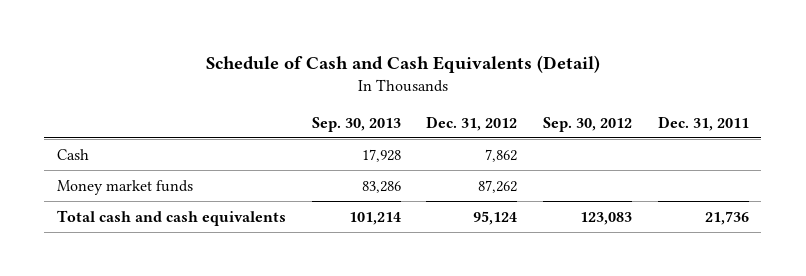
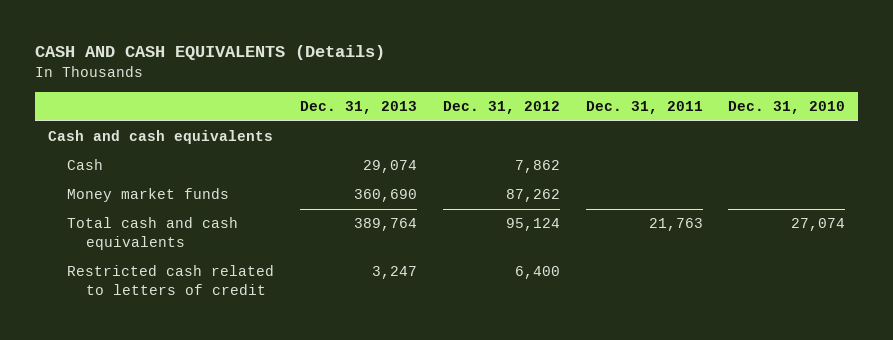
- Schedule of Cash and Cash Equivalents (Detail)
+ CASH AND CASH EQUIVALENTS (Details)
- | Sep. 30, 2013 | Dec. 31, 2012 | Sep. 30, 2012 | Dec. 31, 2011
+ | Dec. 31, 2013 | Dec. 31, 2012 | Dec. 31, 2011 | Dec. 31, 2010
+ Cash and cash equivalents
- Total cash and cash equivalents | 101,214 | 95,124 | 123,083 | 21,736
+ Total cash and cash equivalents | 389,764 | 95,124 | 21,763 | 27,074
+ Restricted cash related to letters of credit | 3,247 | 6,400 | |

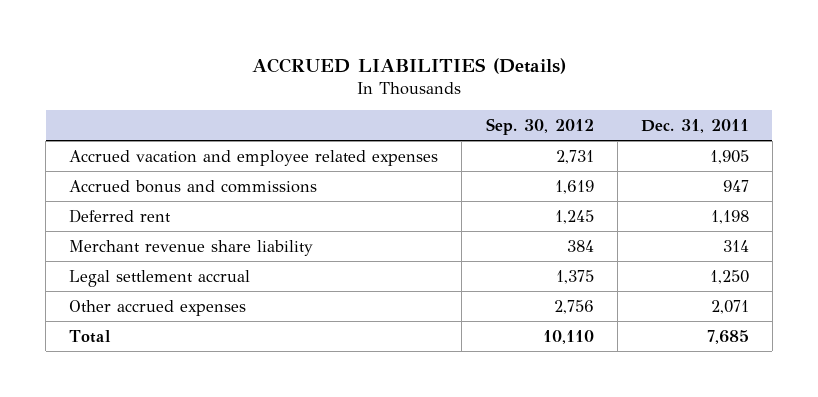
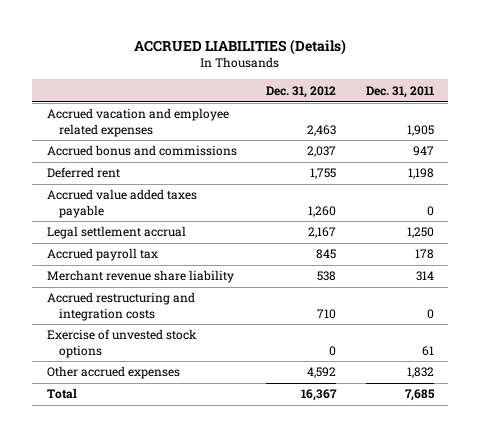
- | Sep. 30, 2012 | Dec. 31, 2011
+ | Dec. 31, 2012 | Dec. 31, 2011
+ Accrued value added taxes payable | 1,260 | 0
- Other accrued expenses | 2,756 | 2,071
+ Accrued payroll tax | 845 | 178
moved down: Merchant revenue share liability | 538 | 314
+ Accrued restructuring and integration costs | 710 | 0
+ Exercise of unvested stock options | 0 | 61
+ Other accrued expenses | 4,592 | 1,832

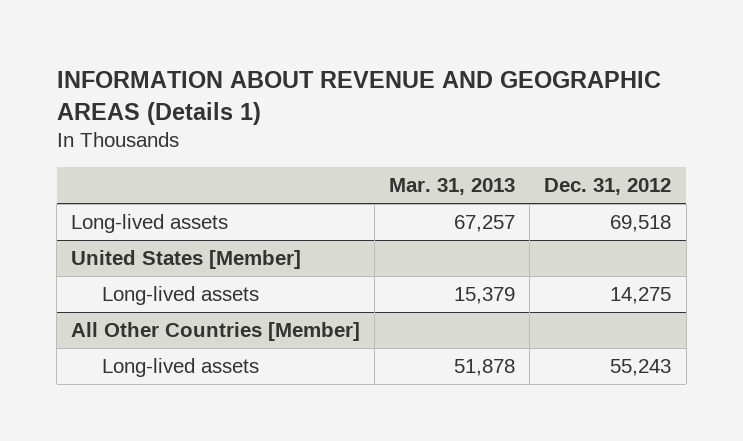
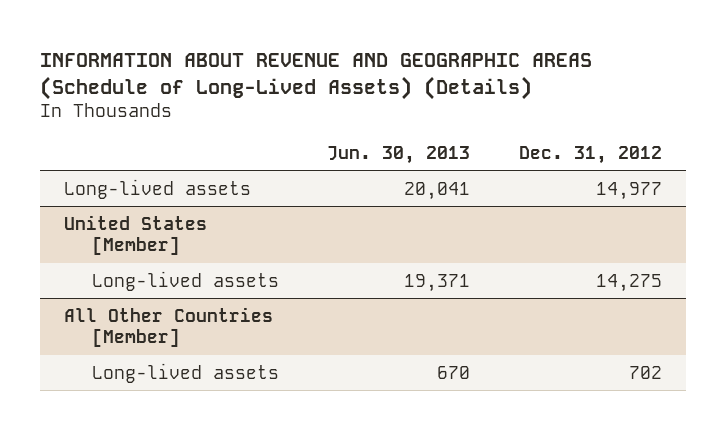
- INFORMATION ABOUT REVENUE AND GEOGRAPHIC AREAS (Details 1)
+ INFORMATION ABOUT REVENUE AND GEOGRAPHIC AREAS (Schedule of Long-Lived Assets) (Details)
- | Mar. 31, 2013 | Dec. 31, 2012
+ | Jun. 30, 2013 | Dec. 31, 2012
- Long-lived assets | 67,257 | 69,518
+ Long-lived assets | 20,041 | 14,977
@ All Other Countries [Member]
- Long-lived assets | 51,878 | 55,243
+ Long-lived assets | 670 | 702

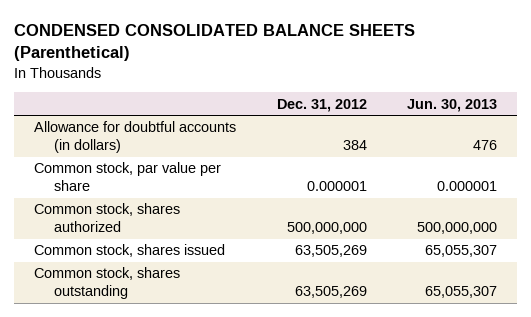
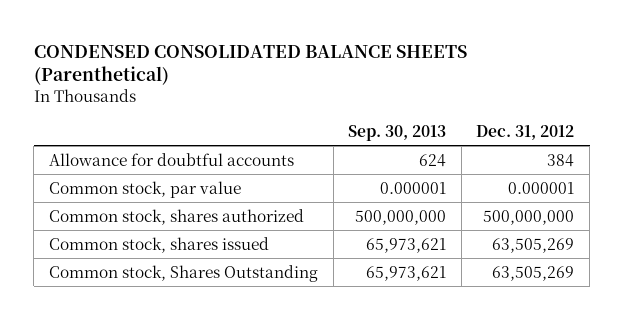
- | Dec. 31, 2012 | Jun. 30, 2013
+ | Sep. 30, 2013 | Dec. 31, 2012
- Allowance for doubtful accounts (in dollars) | 384 | 476
- Common stock, par value per share | 0.000001 | 0.000001
+ Allowance for doubtful accounts | 624 | 384
+ Common stock, par value | 0.000001 | 0.000001
- Common stock, shares outstanding | 63,505,269 | 65,055,307
+ Common stock, Shares Outstanding | 65,973,621 | 63,505,269

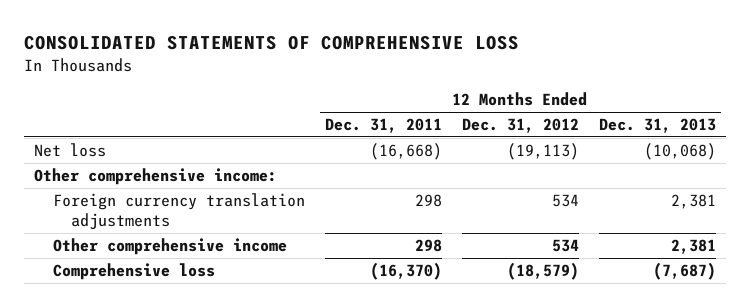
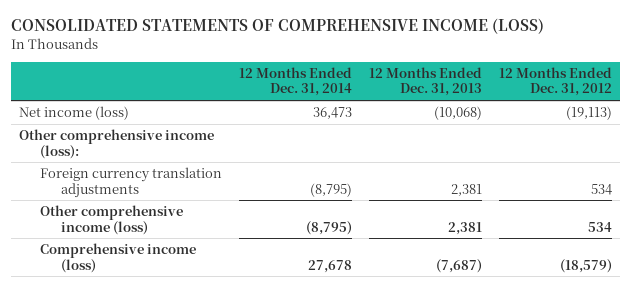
- CONSOLIDATED STATEMENTS OF COMPREHENSIVE LOSS
+ CONSOLIDATED STATEMENTS OF COMPREHENSIVE INCOME (LOSS)
- | 12 Months Ended Dec. 31, 2011 | 12 Months Ended Dec. 31, 2012 | 12 Months Ended Dec. 31, 2013
+ | 12 Months Ended Dec. 31, 2014 | 12 Months Ended Dec. 31, 2013 | 12 Months Ended Dec. 31, 2012
- Net loss | (16,668) | (19,113) | (10,068)
- Other comprehensive income:
+ Net income (loss) | 36,473 | (10,068) | (19,113)
+ Other comprehensive income (loss):
- Other comprehensive income | 298 | 534 | 2,381
- Comprehensive loss | (16,370) | (18,579) | (7,687)
+ Other comprehensive income (loss) | (8,795) | 2,381 | 534
+ Comprehensive income (loss) | 27,678 | (7,687) | (18,579)

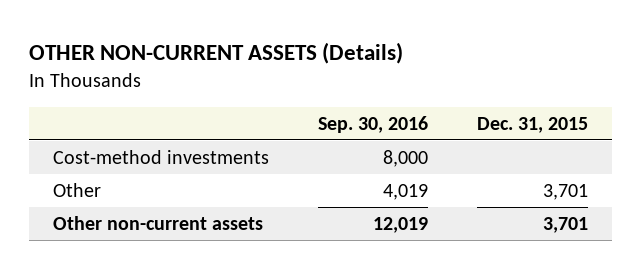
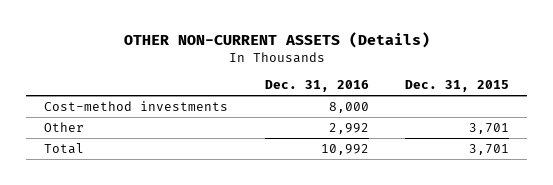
- | Sep. 30, 2016 | Dec. 31, 2015
+ | Dec. 31, 2016 | Dec. 31, 2015
- Other non-current assets | 12,019 | 3,701
+ Total | 10,992 | 3,701

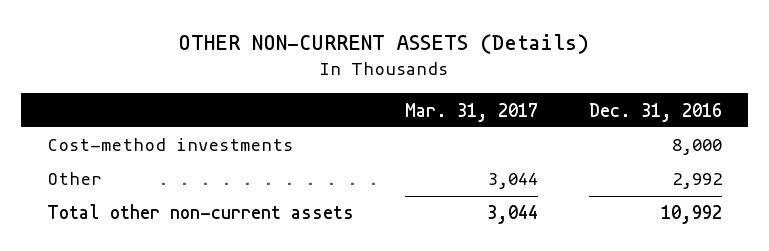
- | Dec. 31, 2016 | Dec. 31, 2015
+ | Mar. 31, 2017 | Dec. 31, 2016
- Total | 10,992 | 3,701
+ Total other non-current assets | 3,044 | 10,992

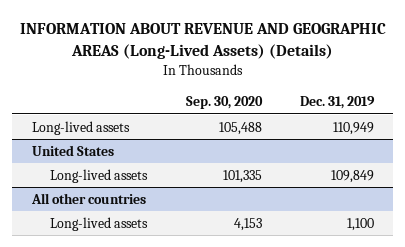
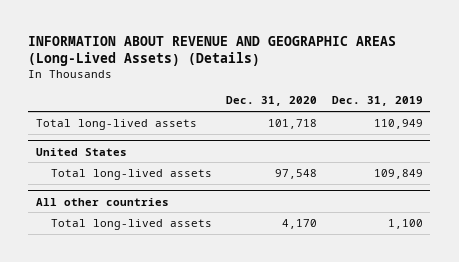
- | Sep. 30, 2020 | Dec. 31, 2019
+ | Dec. 31, 2020 | Dec. 31, 2019
- Long-lived assets | 105,488 | 110,949
+ Total long-lived assets | 101,718 | 110,949
@ United States
- Long-lived assets | 101,335 | 109,849
+ Total long-lived assets | 97,548 | 109,849
@ All other countries
- Long-lived assets | 4,153 | 1,100
+ Total long-lived assets | 4,170 | 1,100

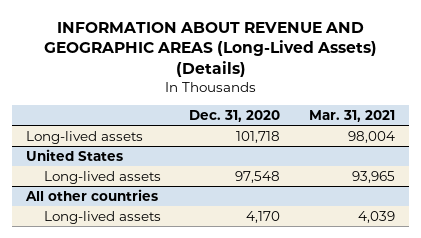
- | Dec. 31, 2020 | Dec. 31, 2019
+ | Dec. 31, 2020 | Mar. 31, 2021
- Total long-lived assets | 101,718 | 110,949
+ Long-lived assets | 101,718 | 98,004
@ United States
- Total long-lived assets | 97,548 | 109,849
+ Long-lived assets | 97,548 | 93,965
@ All other countries
- Total long-lived assets | 4,170 | 1,100
+ Long-lived assets | 4,170 | 4,039

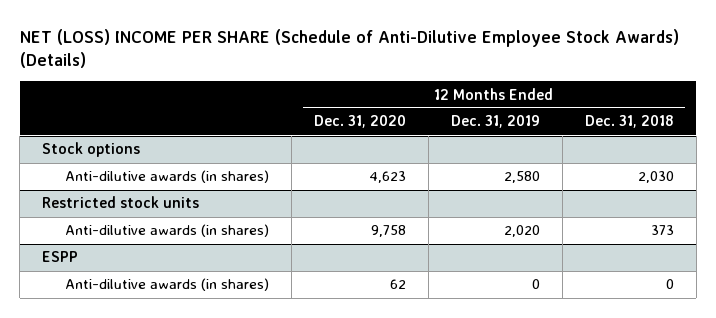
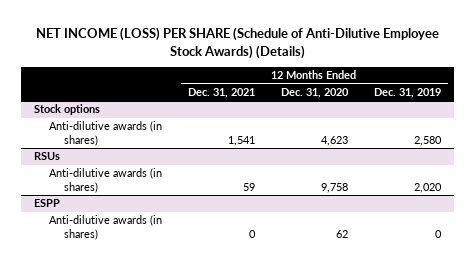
- NET (LOSS) INCOME PER SHARE (Schedule of Anti-Dilutive Employee Stock Awards) (Details)
+ NET INCOME (LOSS) PER SHARE (Schedule of Anti-Dilutive Employee Stock Awards) (Details)
- | 12 Months Ended Dec. 31, 2020 | 12 Months Ended Dec. 31, 2019 | 12 Months Ended Dec. 31, 2018
+ | 12 Months Ended Dec. 31, 2021 | 12 Months Ended Dec. 31, 2020 | 12 Months Ended Dec. 31, 2019
- Restricted stock units
+ RSUs

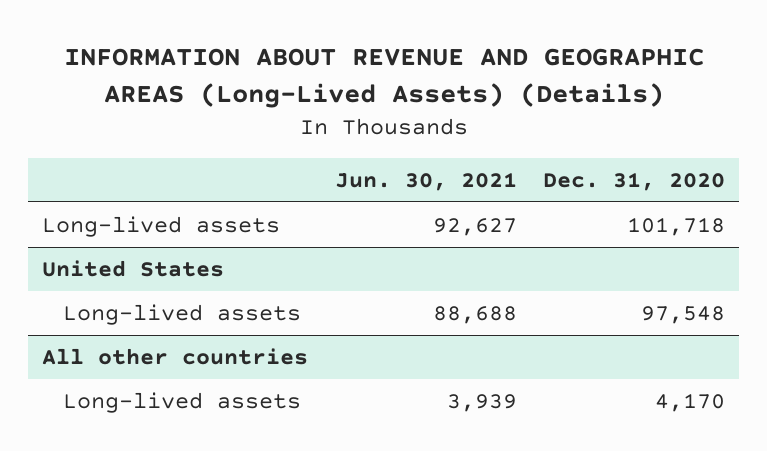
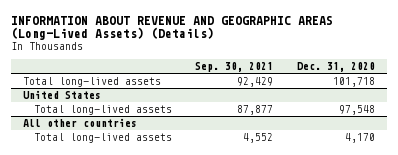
- | Jun. 30, 2021 | Dec. 31, 2020
+ | Sep. 30, 2021 | Dec. 31, 2020
- Long-lived assets | 92,627 | 101,718
+ Total long-lived assets | 92,429 | 101,718
@ United States
- Long-lived assets | 88,688 | 97,548
+ Total long-lived assets | 87,877 | 97,548
@ All other countries
- Long-lived assets | 3,939 | 4,170
+ Total long-lived assets | 4,552 | 4,170

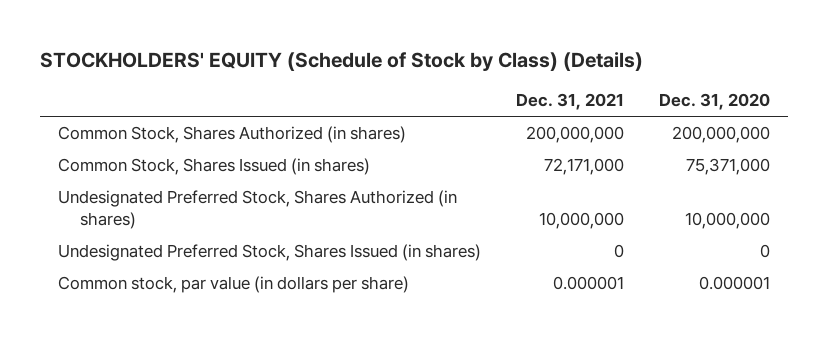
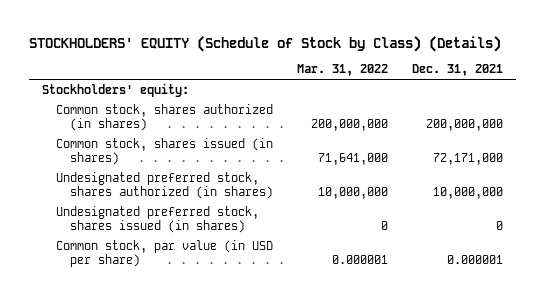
- | Dec. 31, 2021 | Dec. 31, 2020
+ | Mar. 31, 2022 | Dec. 31, 2021
- Common Stock, Shares Authorized (in shares) | 200,000,000 | 200,000,000
- Common Stock, Shares Issued (in shares) | 72,171,000 | 75,371,000
- Undesignated Preferred Stock, Shares Authorized (in shares) | 10,000,000 | 10,000,000
- Undesignated Preferred Stock, Shares Issued (in shares) | 0 | 0
- Common stock, par value (in dollars per share) | 0.000001 | 0.000001
+ Stockholders' equity:
+ Common stock, shares authorized (in shares) | 200,000,000 | 200,000,000
+ Common stock, shares issued (in shares) | 71,641,000 | 72,171,000
+ Undesignated preferred stock, shares authorized (in shares) | 10,000,000 | 10,000,000
+ Undesignated preferred stock, shares issued (in shares) | 0 | 0
+ Common stock, par value (in USD per share) | 0.000001 | 0.000001

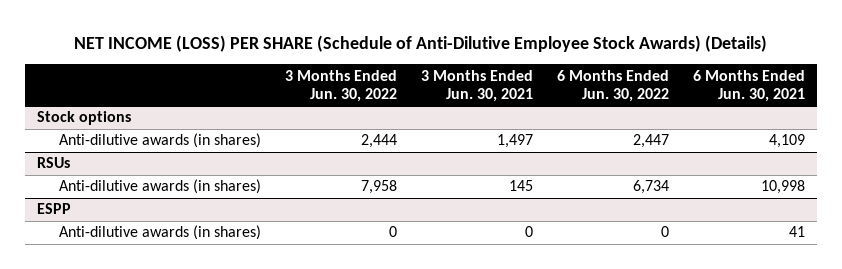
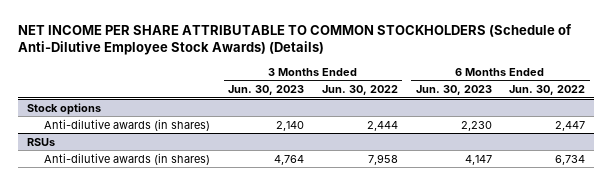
- NET INCOME (LOSS) PER SHARE (Schedule of Anti-Dilutive Employee Stock Awards) (Details)
+ NET INCOME PER SHARE ATTRIBUTABLE TO COMMON STOCKHOLDERS (Schedule of Anti-Dilutive Employee Stock Awards) (Details)
- | 3 Months Ended Jun. 30, 2022 | 3 Months Ended Jun. 30, 2021 | 6 Months Ended Jun. 30, 2022 | 6 Months Ended Jun. 30, 2021
+ | 3 Months Ended Jun. 30, 2023 | 3 Months Ended Jun. 30, 2022 | 6 Months Ended Jun. 30, 2023 | 6 Months Ended Jun. 30, 2022
- ESPP
- Anti-dilutive awards (in shares) | 0 | 0 | 0 | 41

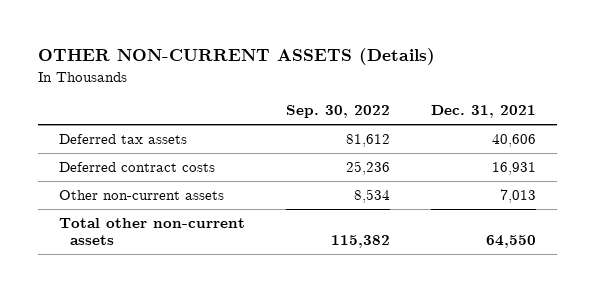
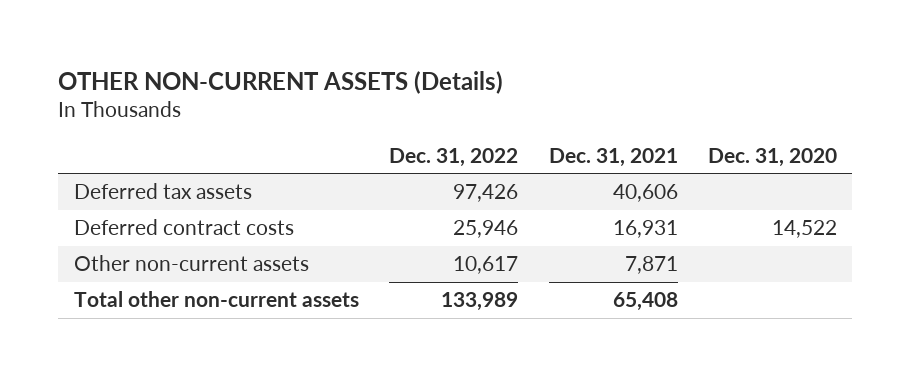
- | Sep. 30, 2022 | Dec. 31, 2021
+ | Dec. 31, 2022 | Dec. 31, 2021 | Dec. 31, 2020
- Other non-current assets | 8,534 | 7,013
- Total other non-current assets | 115,382 | 64,550
+ Other non-current assets | 10,617 | 7,871 |
+ Total other non-current assets | 133,989 | 65,408 |

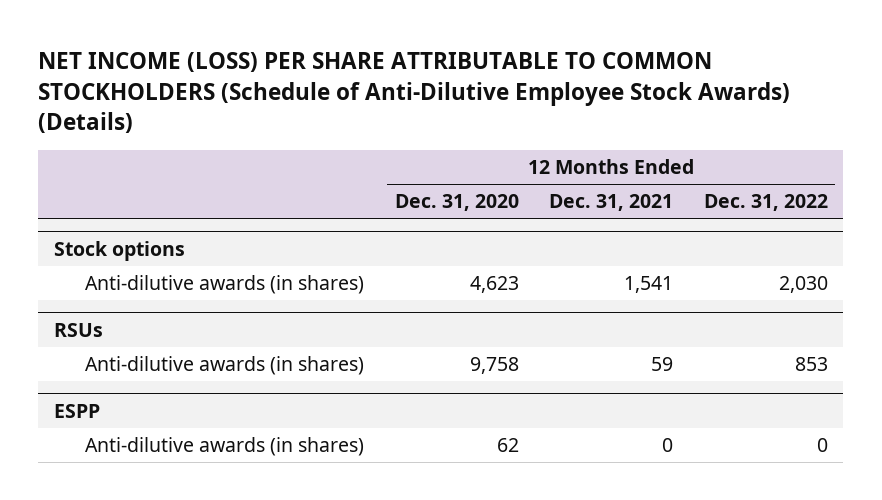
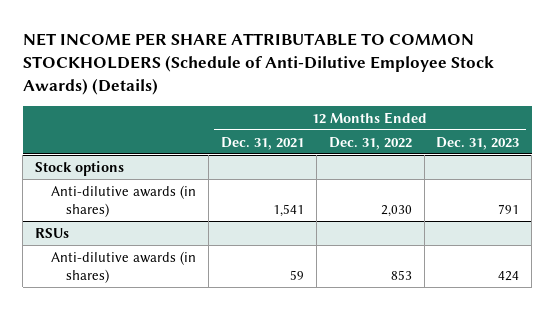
- NET INCOME (LOSS) PER SHARE ATTRIBUTABLE TO COMMON STOCKHOLDERS (Schedule of Anti-Dilutive Employee Stock Awards) (Details)
+ NET INCOME PER SHARE ATTRIBUTABLE TO COMMON STOCKHOLDERS (Schedule of Anti-Dilutive Employee Stock Awards) (Details)
- | 12 Months Ended Dec. 31, 2020 | 12 Months Ended Dec. 31, 2021 | 12 Months Ended Dec. 31, 2022
+ | 12 Months Ended Dec. 31, 2021 | 12 Months Ended Dec. 31, 2022 | 12 Months Ended Dec. 31, 2023
- ESPP
- Anti-dilutive awards (in shares) | 62 | 0 | 0

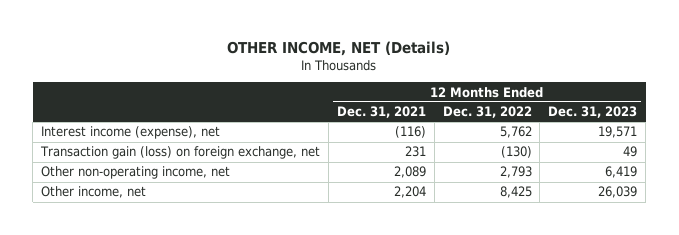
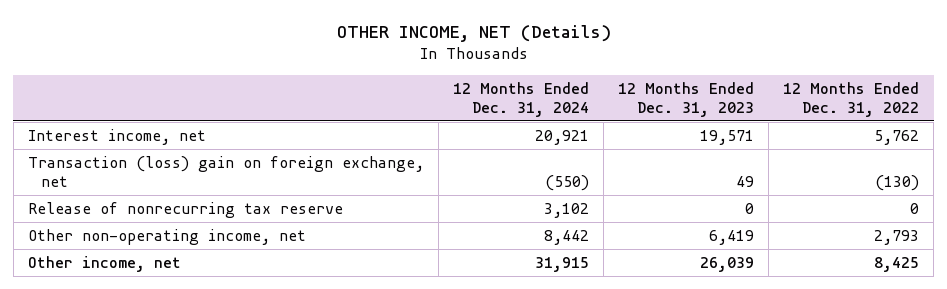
- | 12 Months Ended Dec. 31, 2021 | 12 Months Ended Dec. 31, 2022 | 12 Months Ended Dec. 31, 2023
+ | 12 Months Ended Dec. 31, 2024 | 12 Months Ended Dec. 31, 2023 | 12 Months Ended Dec. 31, 2022
- Interest income (expense), net | (116) | 5,762 | 19,571
- Transaction gain (loss) on foreign exchange, net | 231 | (130) | 49
+ Interest income, net | 20,921 | 19,571 | 5,762
+ Transaction (loss) gain on foreign exchange, net | (550) | 49 | (130)
+ Release of nonrecurring tax reserve | 3,102 | 0 | 0

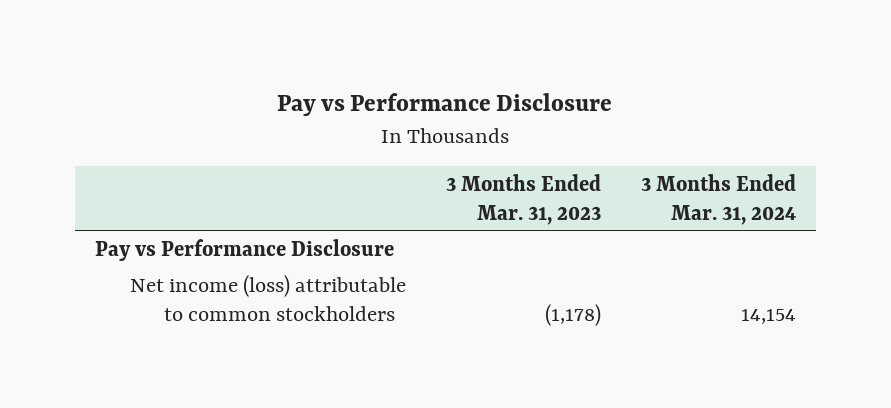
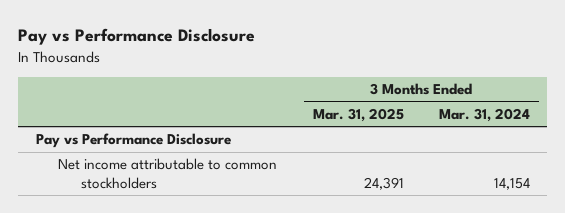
- | 3 Months Ended Mar. 31, 2023 | 3 Months Ended Mar. 31, 2024
+ | 3 Months Ended Mar. 31, 2025 | 3 Months Ended Mar. 31, 2024
- Net income (loss) attributable to common stockholders | (1,178) | 14,154
+ Net income attributable to common stockholders | 24,391 | 14,154

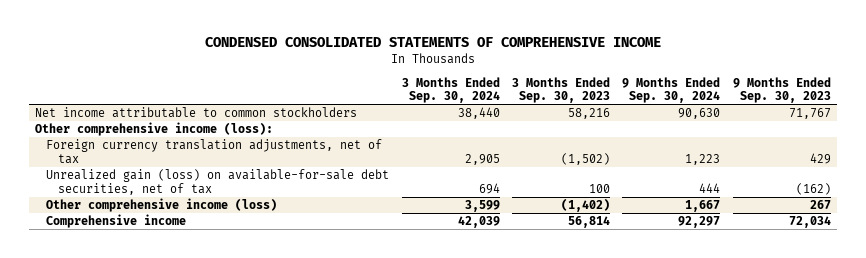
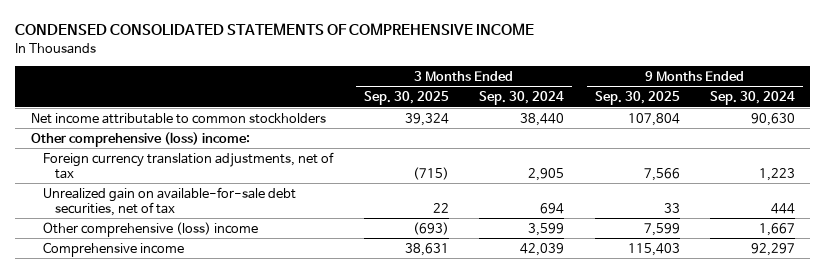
- | 3 Months Ended Sep. 30, 2024 | 3 Months Ended Sep. 30, 2023 | 9 Months Ended Sep. 30, 2024 | 9 Months Ended Sep. 30, 2023
+ | 3 Months Ended Sep. 30, 2025 | 3 Months Ended Sep. 30, 2024 | 9 Months Ended Sep. 30, 2025 | 9 Months Ended Sep. 30, 2024
- Other comprehensive income (loss):
+ Other comprehensive (loss) income:
- Unrealized gain (loss) on available-for-sale debt securities, net of tax | 694 | 100 | 444 | (162)
- Other comprehensive income (loss) | 3,599 | (1,402) | 1,667 | 267
+ Unrealized gain on available-for-sale debt securities, net of tax | 22 | 694 | 33 | 444
+ Other comprehensive (loss) income | (693) | 3,599 | 7,599 | 1,667

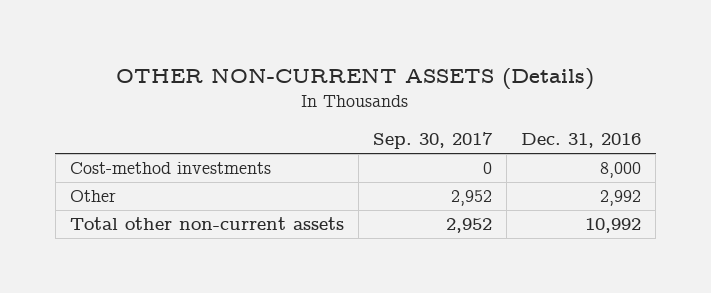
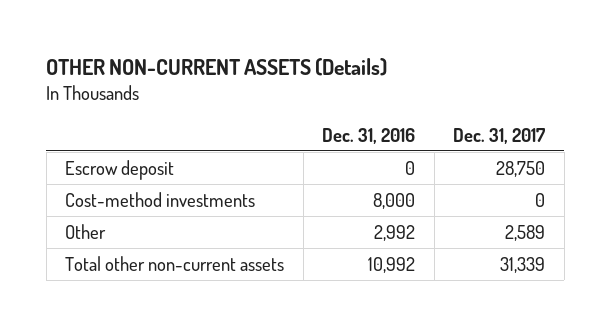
- | Sep. 30, 2017 | Dec. 31, 2016
+ | Dec. 31, 2016 | Dec. 31, 2017
+ Escrow deposit | 0 | 28,750

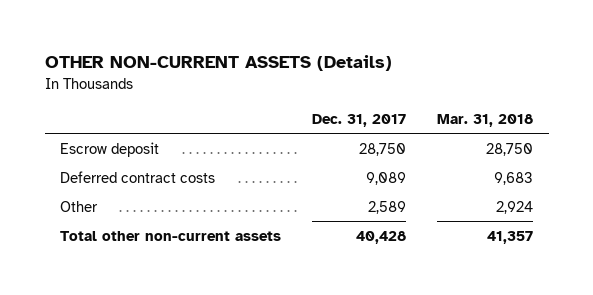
- | Dec. 31, 2016 | Dec. 31, 2017
+ | Dec. 31, 2017 | Mar. 31, 2018
- Cost-method investments | 8,000 | 0
+ Deferred contract costs | 9,089 | 9,683
- Total other non-current assets | 10,992 | 31,339
+ Total other non-current assets | 40,428 | 41,357

